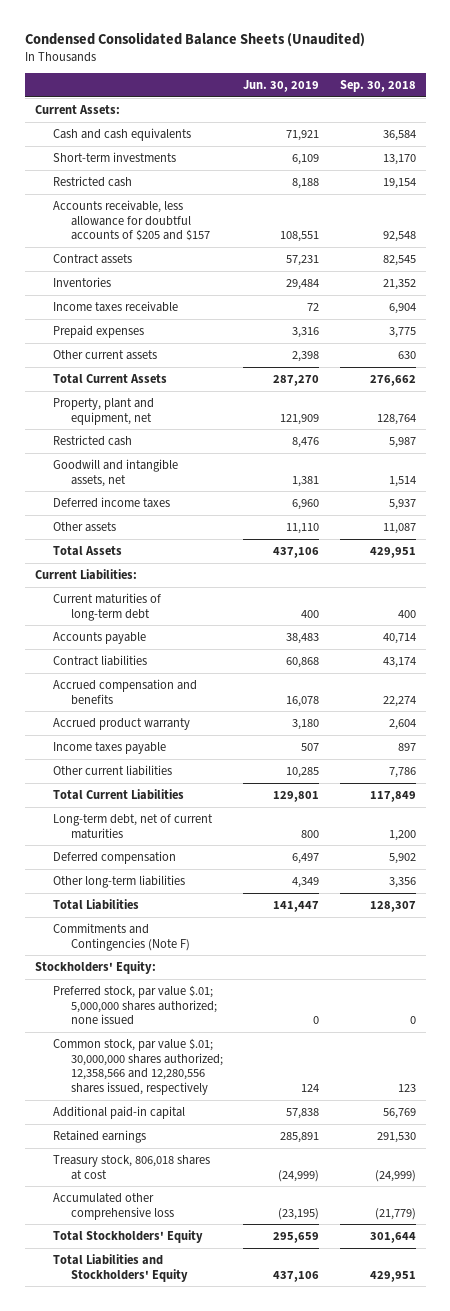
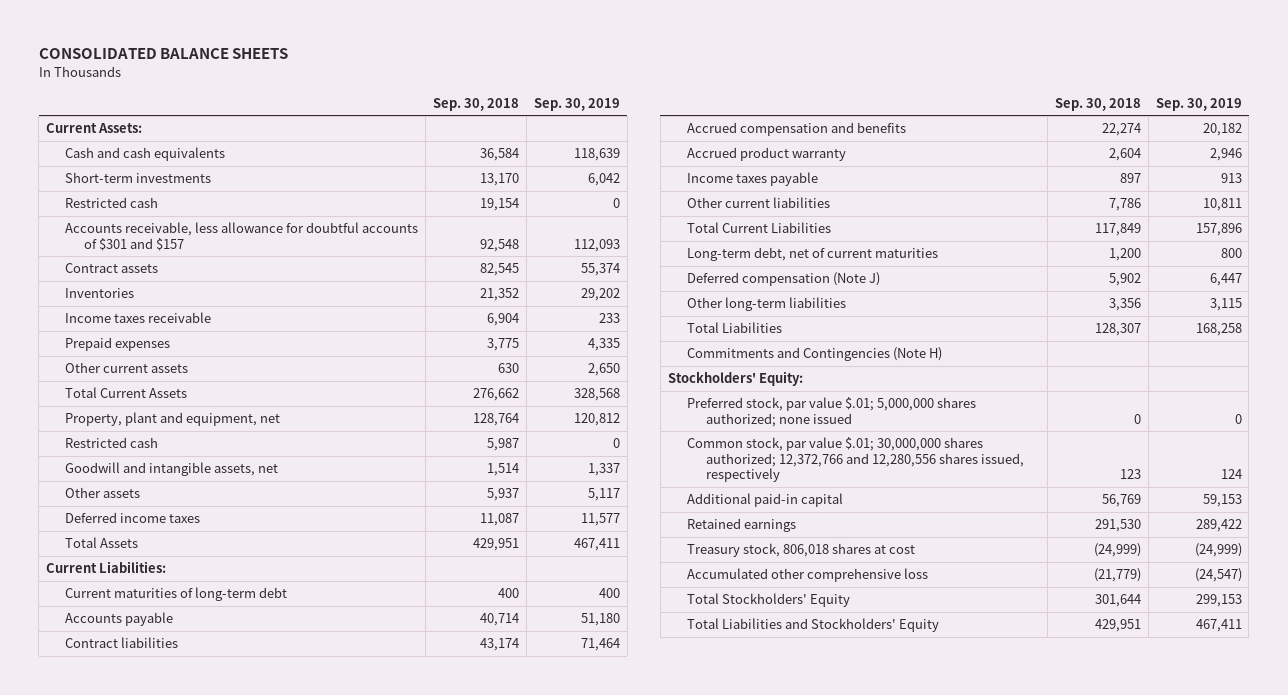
- Condensed Consolidated Balance Sheets (Unaudited)
+ CONSOLIDATED BALANCE SHEETS
- | Jun. 30, 2019 | Sep. 30, 2018
+ | Sep. 30, 2018 | Sep. 30, 2019
- Accounts receivable, less allowance for doubtful accounts of $205 and $157 | 108,551 | 92,548
+ Accounts receivable, less allowance for doubtful accounts of $301 and $157 | 92,548 | 112,093
- Deferred income taxes | 6,960 | 5,937
- Other assets | 11,110 | 11,087
+ Other assets | 5,937 | 5,117
+ Deferred income taxes | 11,087 | 11,577
- Deferred compensation | 6,497 | 5,902
+ Deferred compensation (Note J) | 5,902 | 6,447
- Commitments and Contingencies (Note F)
+ Commitments and Contingencies (Note H)
- Common stock, par value $.01; 30,000,000 shares authorized; 12,358,566 and 12,280,556 shares issued, respectively | 124 | 123
+ Common stock, par value $.01; 30,000,000 shares authorized; 12,372,766 and 12,280,556 shares issued, respectively | 123 | 124

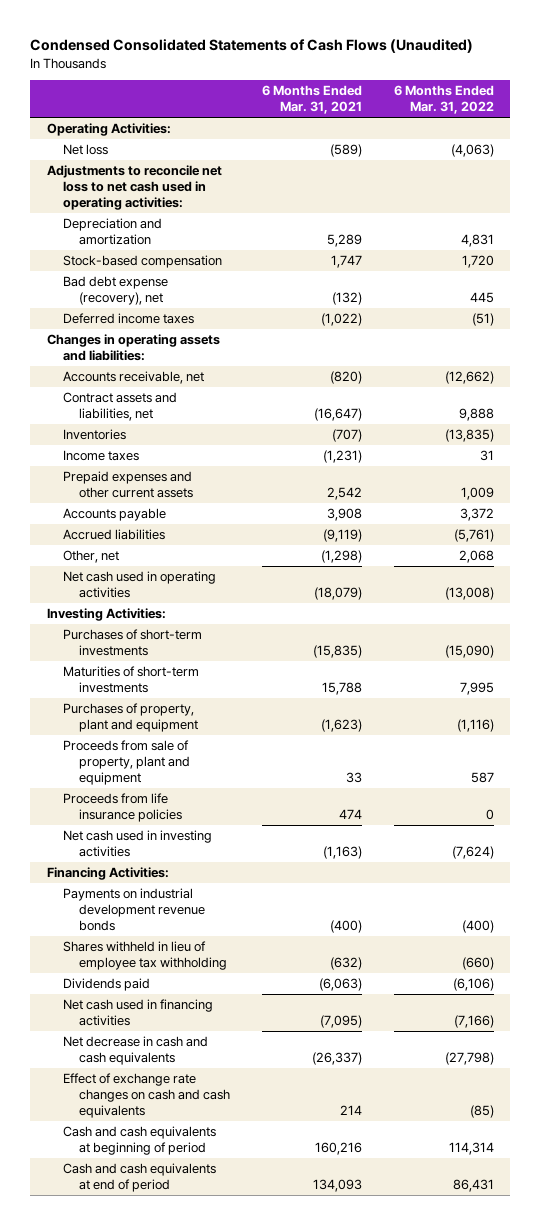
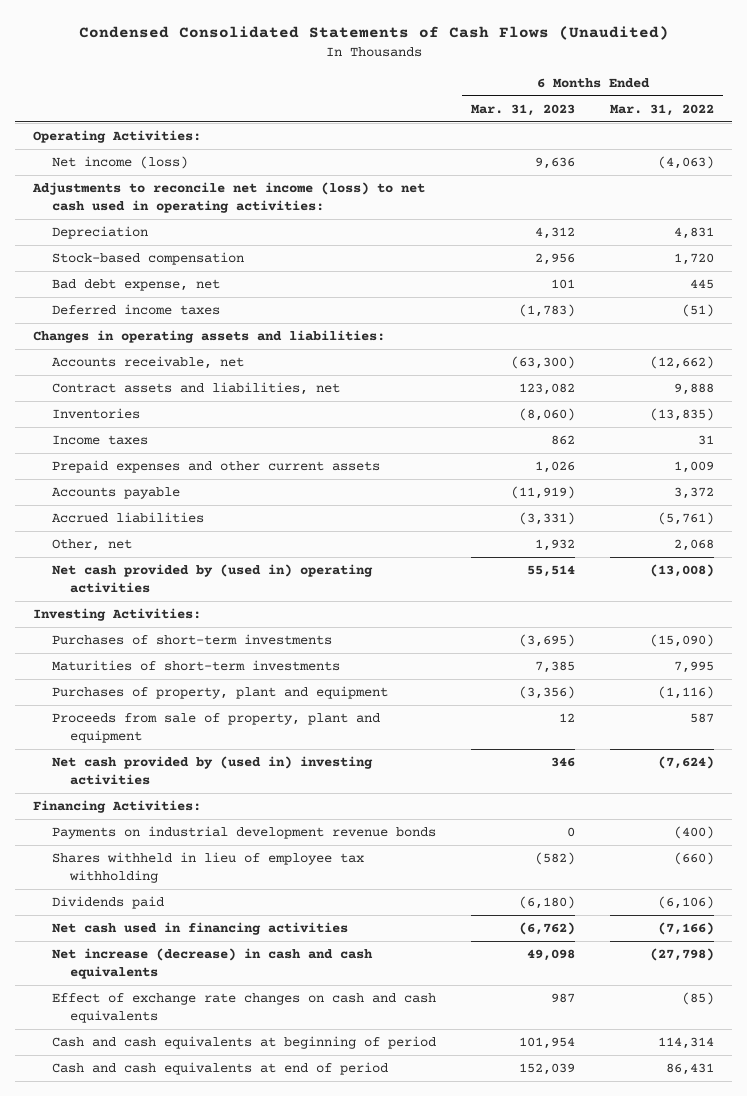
- | 6 Months Ended Mar. 31, 2021 | 6 Months Ended Mar. 31, 2022
+ | 6 Months Ended Mar. 31, 2023 | 6 Months Ended Mar. 31, 2022
- Net loss | (589) | (4,063)
- Adjustments to reconcile net loss to net cash used in operating activities:
- Depreciation and amortization | 5,289 | 4,831
+ Net income (loss) | 9,636 | (4,063)
+ Adjustments to reconcile net income (loss) to net cash used in operating activities:
+ Depreciation | 4,312 | 4,831
- Bad debt expense (recovery), net | (132) | 445
+ Bad debt expense, net | 101 | 445
- Net cash used in operating activities | (18,079) | (13,008)
+ Net cash provided by (used in) operating activities | 55,514 | (13,008)
- Proceeds from life insurance policies | 474 | 0
- Net cash used in investing activities | (1,163) | (7,624)
+ Net cash provided by (used in) investing activities | 346 | (7,624)
- Net decrease in cash and cash equivalents | (26,337) | (27,798)
+ Net increase (decrease) in cash and cash equivalents | 49,098 | (27,798)

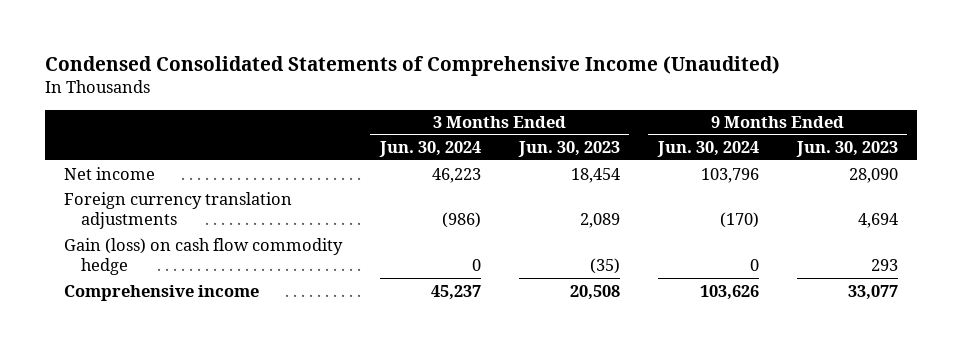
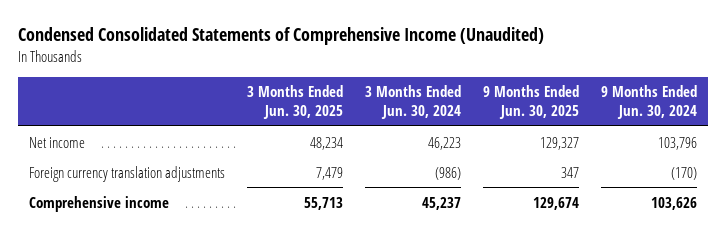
- | 3 Months Ended Jun. 30, 2024 | 3 Months Ended Jun. 30, 2023 | 9 Months Ended Jun. 30, 2024 | 9 Months Ended Jun. 30, 2023
+ | 3 Months Ended Jun. 30, 2025 | 3 Months Ended Jun. 30, 2024 | 9 Months Ended Jun. 30, 2025 | 9 Months Ended Jun. 30, 2024
- Gain (loss) on cash flow commodity hedge | 0 | (35) | 0 | 293

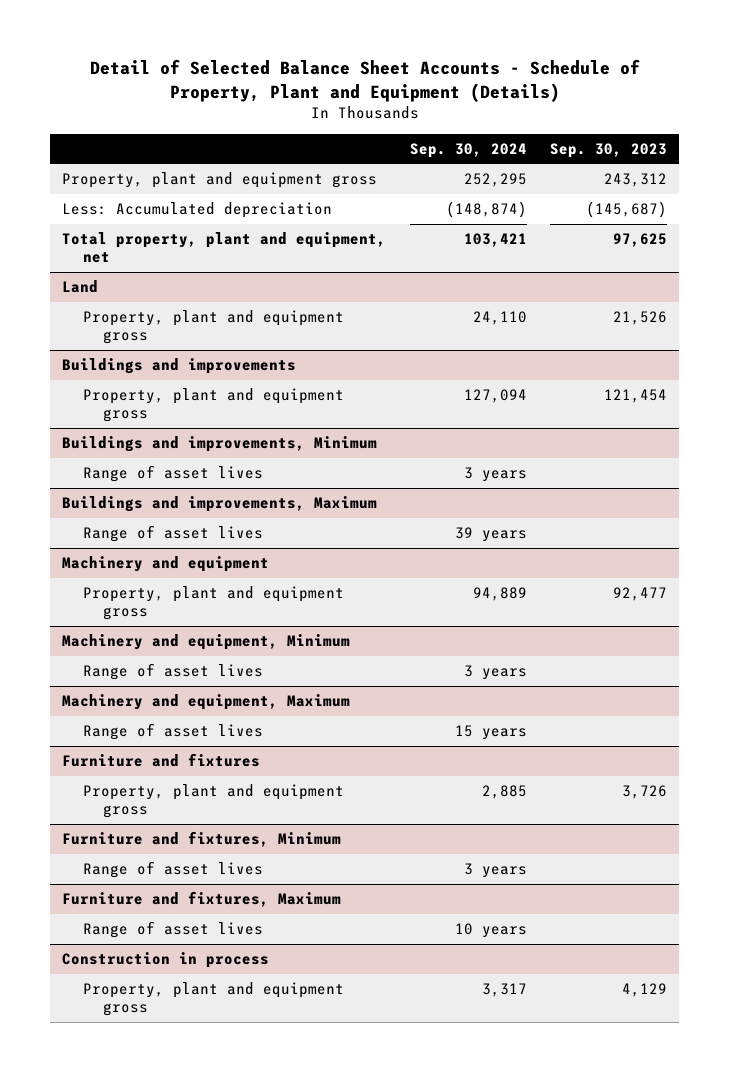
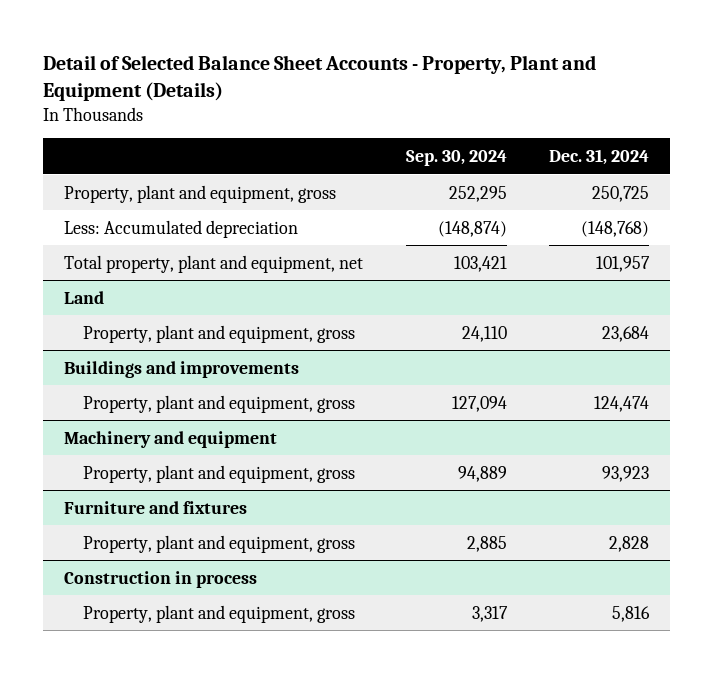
- Detail of Selected Balance Sheet Accounts - Schedule of Property, Plant and Equipment (Details)
+ Detail of Selected Balance Sheet Accounts - Property, Plant and Equipment (Details)
- | Sep. 30, 2024 | Sep. 30, 2023
+ | Sep. 30, 2024 | Dec. 31, 2024
- Property, plant and equipment gross | 252,295 | 243,312
+ Property, plant and equipment, gross | 252,295 | 250,725
@ Land
- Property, plant and equipment gross | 24,110 | 21,526
+ Property, plant and equipment, gross | 24,110 | 23,684
@ Buildings and improvements
- Property, plant and equipment gross | 127,094 | 121,454
- Buildings and improvements, Minimum
- Range of asset lives | 3 years |
- Buildings and improvements, Maximum
- Range of asset lives | 39 years |
@ Buildings and improvements
+ Property, plant and equipment, gross | 127,094 | 124,474
@ Machinery and equipment
- Property, plant and equipment gross | 94,889 | 92,477
- Machinery and equipment, Minimum
- Range of asset lives | 3 years |
- Machinery and equipment, Maximum
- Range of asset lives | 15 years |
@ Machinery and equipment
+ Property, plant and equipment, gross | 94,889 | 93,923
@ Furniture and fixtures
- Property, plant and equipment gross | 2,885 | 3,726
- Furniture and fixtures, Minimum
- Range of asset lives | 3 years |
- Furniture and fixtures, Maximum
- Range of asset lives | 10 years |
@ Furniture and fixtures
+ Property, plant and equipment, gross | 2,885 | 2,828
@ Construction in process
- Property, plant and equipment gross | 3,317 | 4,129
+ Property, plant and equipment, gross | 3,317 | 5,816

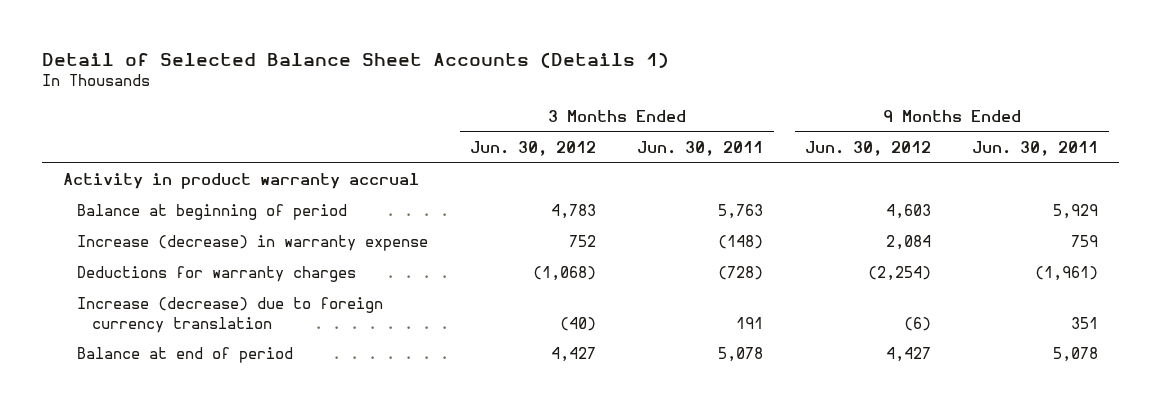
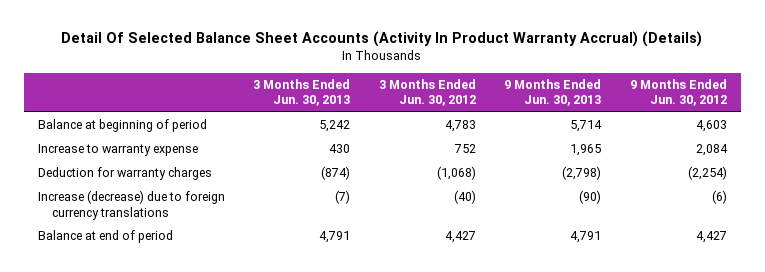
- Detail of Selected Balance Sheet Accounts (Details 1)
+ Detail Of Selected Balance Sheet Accounts (Activity In Product Warranty Accrual) (Details)
- | 3 Months Ended Jun. 30, 2012 | 3 Months Ended Jun. 30, 2011 | 9 Months Ended Jun. 30, 2012 | 9 Months Ended Jun. 30, 2011
+ | 3 Months Ended Jun. 30, 2013 | 3 Months Ended Jun. 30, 2012 | 9 Months Ended Jun. 30, 2013 | 9 Months Ended Jun. 30, 2012
- Activity in product warranty accrual
- Increase (decrease) in warranty expense | 752 | (148) | 2,084 | 759
- Deductions for warranty charges | (1,068) | (728) | (2,254) | (1,961)
- Increase (decrease) due to foreign currency translation | (40) | 191 | (6) | 351
+ Increase to warranty expense | 430 | 752 | 1,965 | 2,084
+ Deduction for warranty charges | (874) | (1,068) | (2,798) | (2,254)
+ Increase (decrease) due to foreign currency translations | (7) | (40) | (90) | (6)

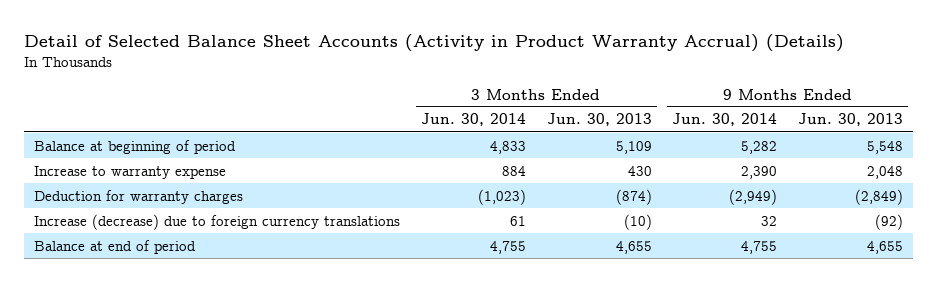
- Detail Of Selected Balance Sheet Accounts (Activity In Product Warranty Accrual) (Details)
+ Detail of Selected Balance Sheet Accounts (Activity in Product Warranty Accrual) (Details)
- | 3 Months Ended Jun. 30, 2013 | 3 Months Ended Jun. 30, 2012 | 9 Months Ended Jun. 30, 2013 | 9 Months Ended Jun. 30, 2012
+ | 3 Months Ended Jun. 30, 2014 | 3 Months Ended Jun. 30, 2013 | 9 Months Ended Jun. 30, 2014 | 9 Months Ended Jun. 30, 2013
- Balance at beginning of period | 5,242 | 4,783 | 5,714 | 4,603
- Increase to warranty expense | 430 | 752 | 1,965 | 2,084
- Deduction for warranty charges | (874) | (1,068) | (2,798) | (2,254)
- Increase (decrease) due to foreign currency translations | (7) | (40) | (90) | (6)
- Balance at end of period | 4,791 | 4,427 | 4,791 | 4,427
+ Balance at beginning of period | 4,833 | 5,109 | 5,282 | 5,548
+ Increase to warranty expense | 884 | 430 | 2,390 | 2,048
+ Deduction for warranty charges | (1,023) | (874) | (2,949) | (2,849)
+ Increase (decrease) due to foreign currency translations | 61 | (10) | 32 | (92)
+ Balance at end of period | 4,755 | 4,655 | 4,755 | 4,655

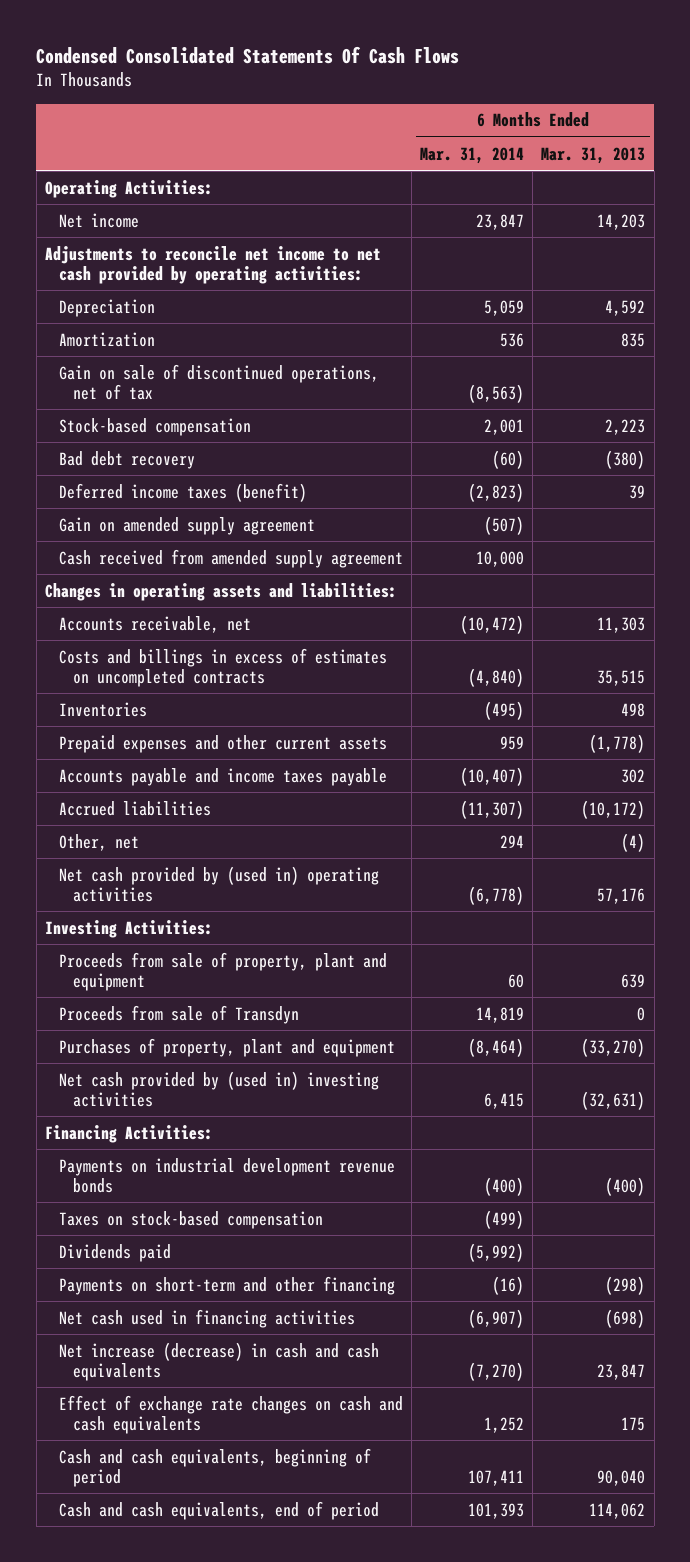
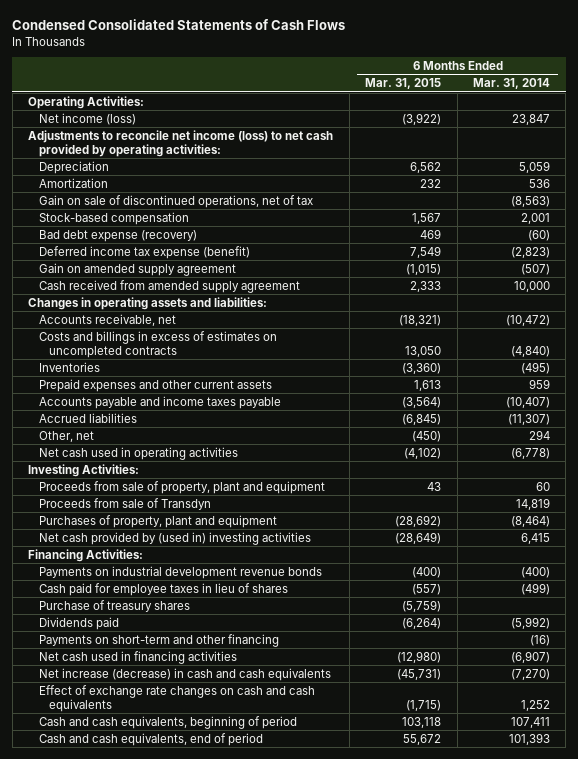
- Condensed Consolidated Statements Of Cash Flows
+ Condensed Consolidated Statements of Cash Flows
- | 6 Months Ended Mar. 31, 2014 | 6 Months Ended Mar. 31, 2013
+ | 6 Months Ended Mar. 31, 2015 | 6 Months Ended Mar. 31, 2014
- Net income | 23,847 | 14,203
- Adjustments to reconcile net income to net cash provided by operating activities:
+ Net income (loss) | (3,922) | 23,847
+ Adjustments to reconcile net income (loss) to net cash provided by operating activities:
- Bad debt recovery | (60) | (380)
- Deferred income taxes (benefit) | (2,823) | 39
+ Bad debt expense (recovery) | 469 | (60)
+ Deferred income tax expense (benefit) | 7,549 | (2,823)
- Net cash provided by (used in) operating activities | (6,778) | 57,176
+ Net cash used in operating activities | (4,102) | (6,778)
- Taxes on stock-based compensation | (499) |
+ Cash paid for employee taxes in lieu of shares | (557) | (499)
+ Purchase of treasury shares | (5,759) |

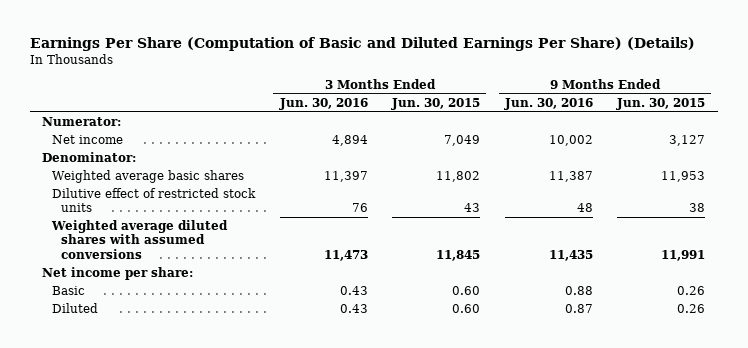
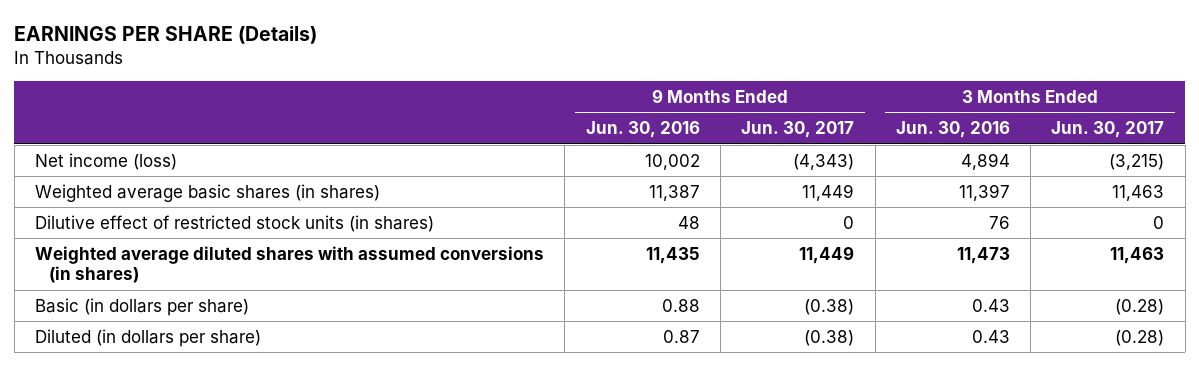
- Earnings Per Share (Computation of Basic and Diluted Earnings Per Share) (Details)
+ EARNINGS PER SHARE (Details)
- | 3 Months Ended Jun. 30, 2016 | 3 Months Ended Jun. 30, 2015 | 9 Months Ended Jun. 30, 2016 | 9 Months Ended Jun. 30, 2015
+ | 9 Months Ended Jun. 30, 2016 | 9 Months Ended Jun. 30, 2017 | 3 Months Ended Jun. 30, 2016 | 3 Months Ended Jun. 30, 2017
- Numerator:
- Net income | 4,894 | 7,049 | 10,002 | 3,127
- Denominator:
- Weighted average basic shares | 11,397 | 11,802 | 11,387 | 11,953
- Dilutive effect of restricted stock units | 76 | 43 | 48 | 38
- Weighted average diluted shares with assumed conversions | 11,473 | 11,845 | 11,435 | 11,991
- Net income per share:
- Basic | 0.43 | 0.60 | 0.88 | 0.26
- Diluted | 0.43 | 0.60 | 0.87 | 0.26
+ Net income (loss) | 10,002 | (4,343) | 4,894 | (3,215)
+ Weighted average basic shares (in shares) | 11,387 | 11,449 | 11,397 | 11,463
+ Dilutive effect of restricted stock units (in shares) | 48 | 0 | 76 | 0
+ Weighted average diluted shares with assumed conversions (in shares) | 11,435 | 11,449 | 11,473 | 11,463
+ Basic (in dollars per share) | 0.88 | (0.38) | 0.43 | (0.28)
+ Diluted (in dollars per share) | 0.87 | (0.38) | 0.43 | (0.28)

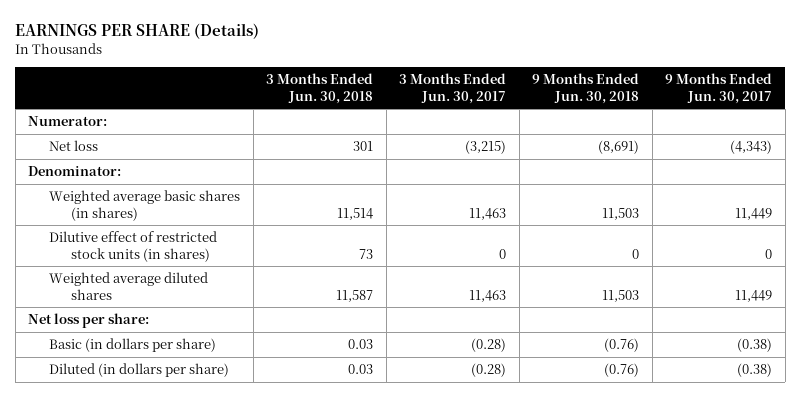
- | 9 Months Ended Jun. 30, 2016 | 9 Months Ended Jun. 30, 2017 | 3 Months Ended Jun. 30, 2016 | 3 Months Ended Jun. 30, 2017
+ | 3 Months Ended Jun. 30, 2018 | 3 Months Ended Jun. 30, 2017 | 9 Months Ended Jun. 30, 2018 | 9 Months Ended Jun. 30, 2017
- Net income (loss) | 10,002 | (4,343) | 4,894 | (3,215)
+ Numerator:
+ Net loss | 301 | (3,215) | (8,691) | (4,343)
+ Denominator:
- Weighted average diluted shares with assumed conversions (in shares) | 11,435 | 11,449 | 11,473 | 11,463
+ Weighted average diluted shares | 11,587 | 11,463 | 11,503 | 11,449
+ Net loss per share:

